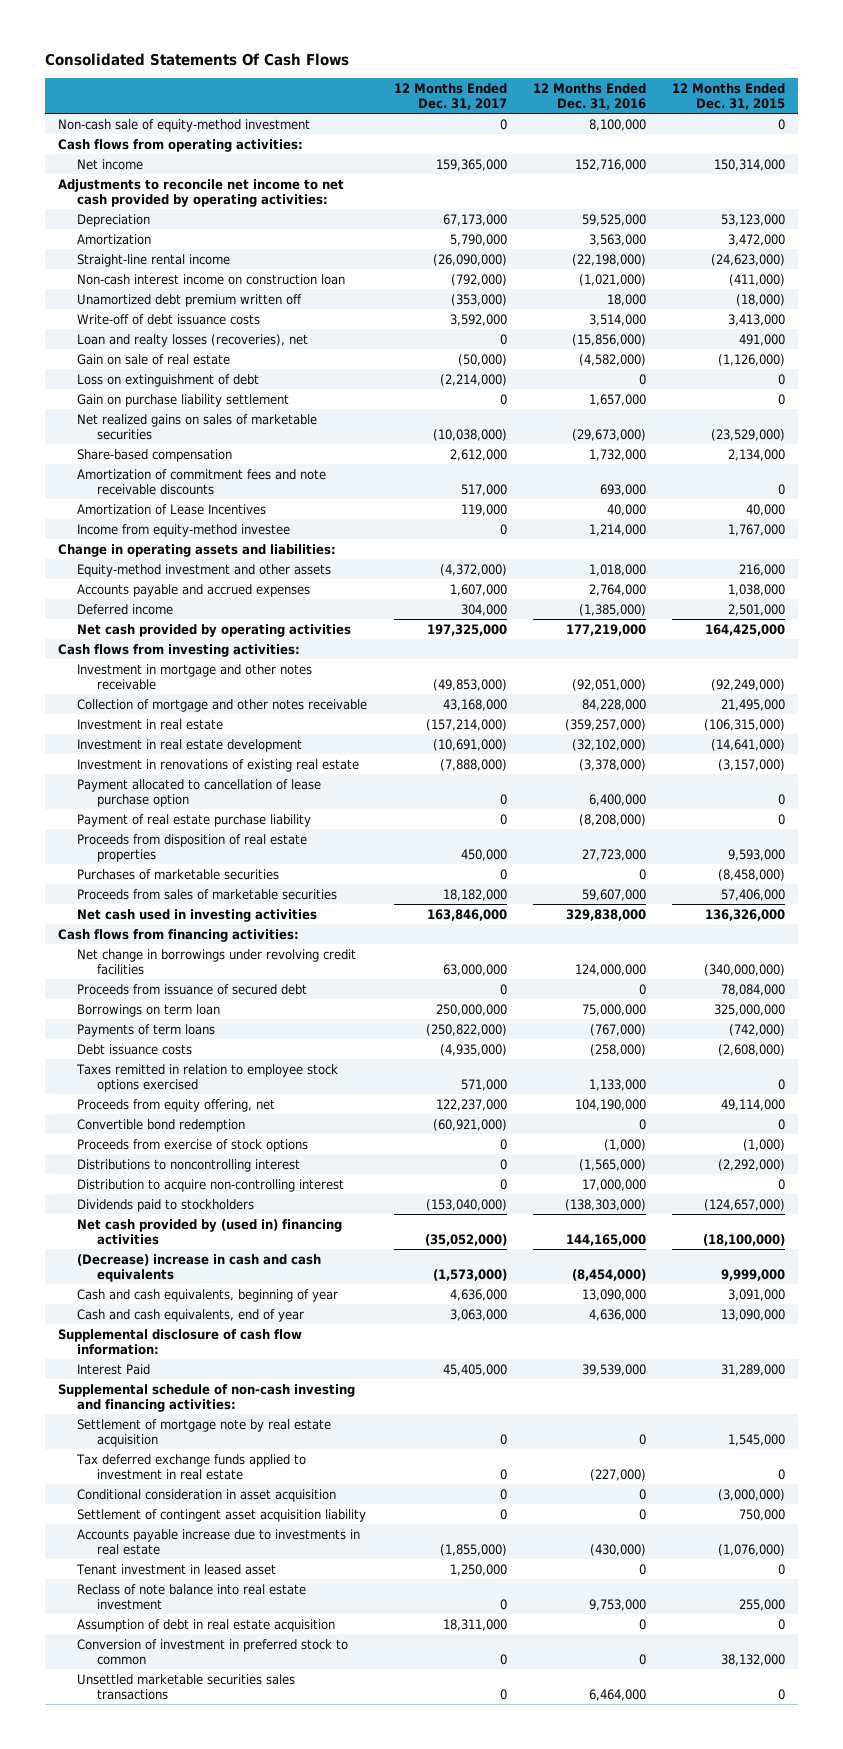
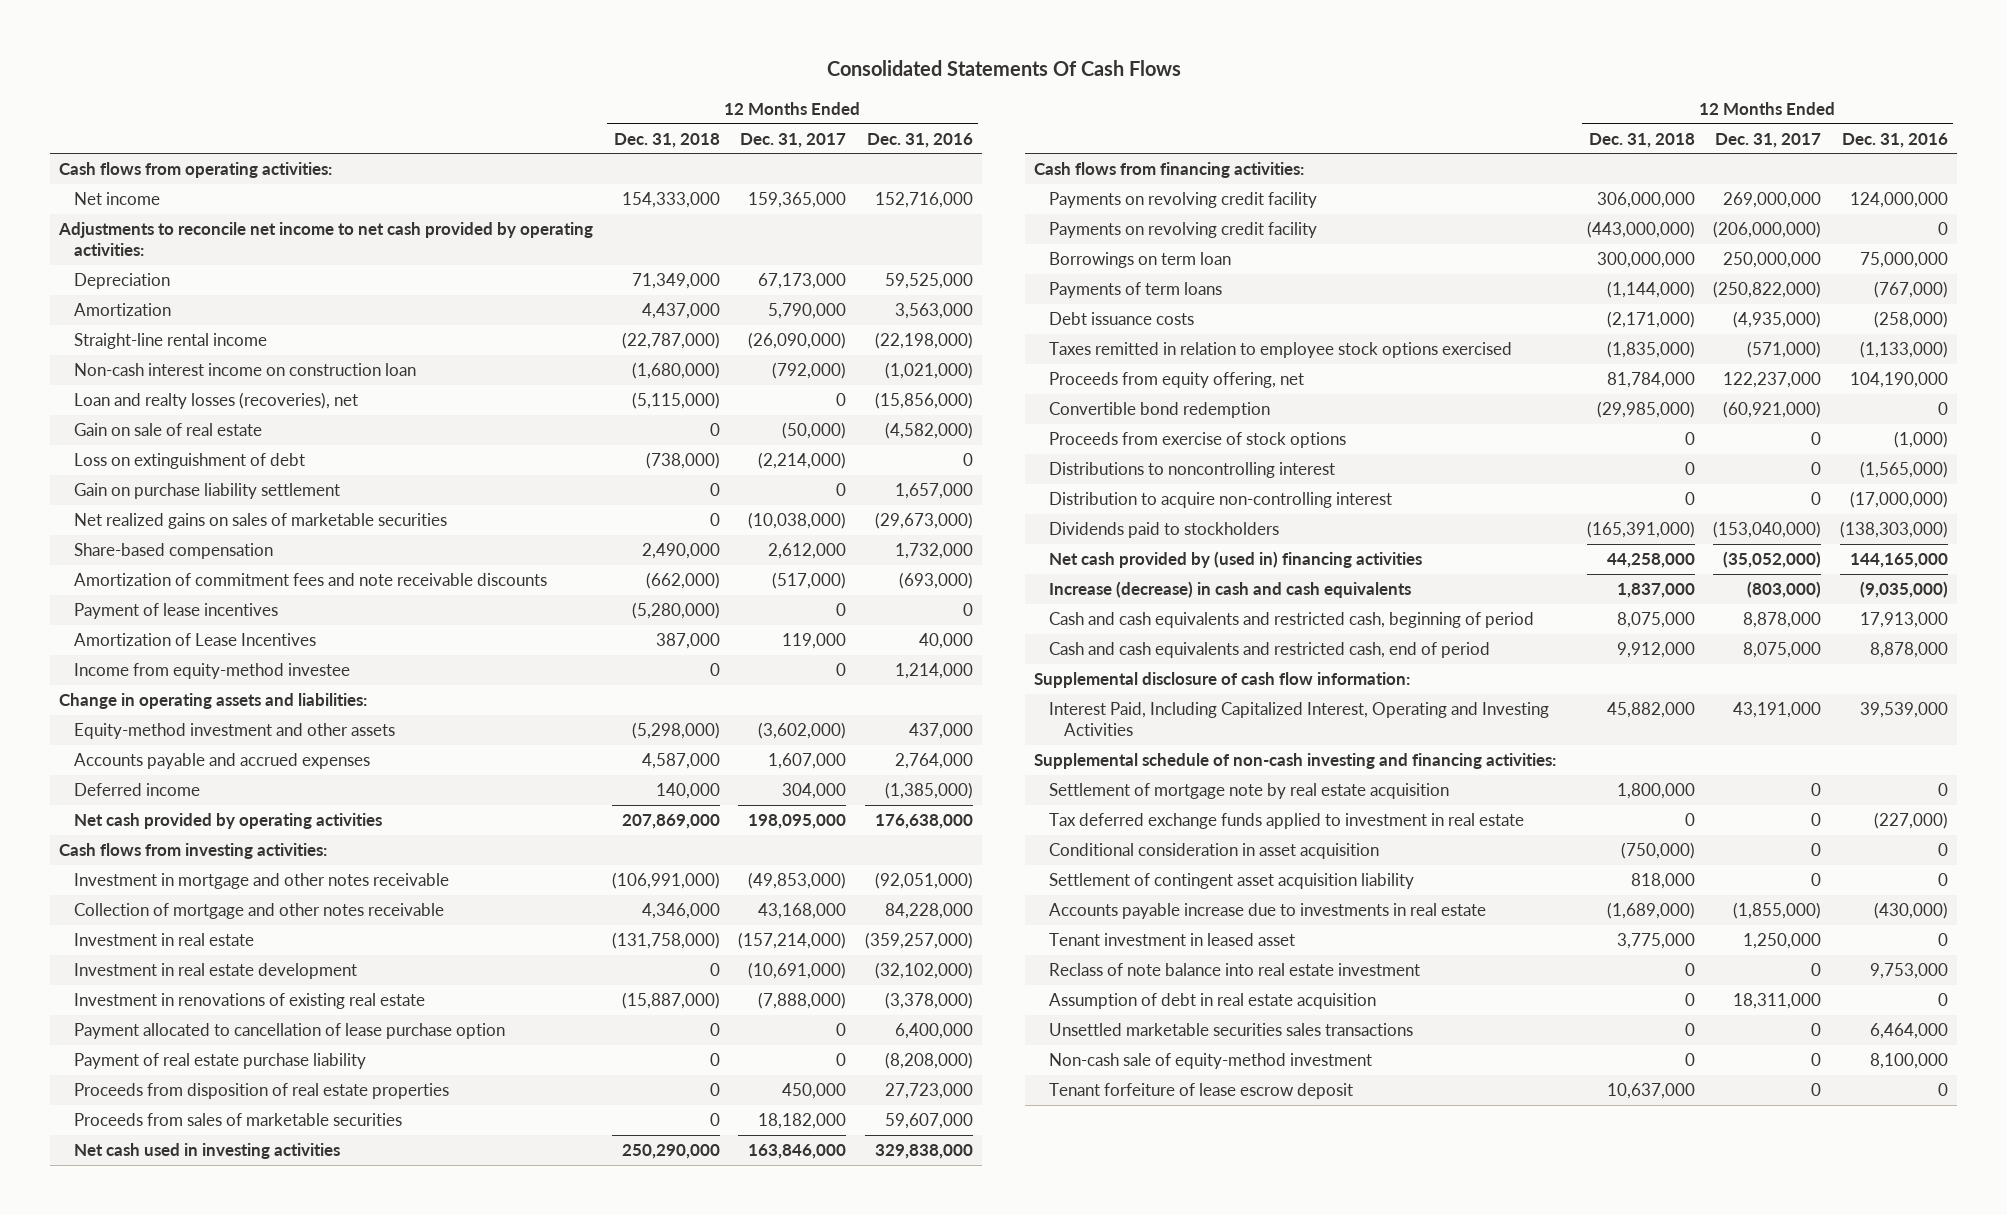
- | 12 Months Ended Dec. 31, 2017 | 12 Months Ended Dec. 31, 2016 | 12 Months Ended Dec. 31, 2015
+ | 12 Months Ended Dec. 31, 2018 | 12 Months Ended Dec. 31, 2017 | 12 Months Ended Dec. 31, 2016
- Unamortized debt premium written off | (353,000) | 18,000 | (18,000)
- Write-off of debt issuance costs | 3,592,000 | 3,514,000 | 3,413,000
- Amortization of commitment fees and note receivable discounts | 517,000 | 693,000 | 0
+ Amortization of commitment fees and note receivable discounts | (662,000) | (517,000) | (693,000)
+ Payment of lease incentives | (5,280,000) | 0 | 0
- Equity-method investment and other assets | (4,372,000) | 1,018,000 | 216,000
+ Equity-method investment and other assets | (5,298,000) | (3,602,000) | 437,000
- Net cash provided by operating activities | 197,325,000 | 177,219,000 | 164,425,000
+ Net cash provided by operating activities | 207,869,000 | 198,095,000 | 176,638,000
- Purchases of marketable securities | 0 | 0 | (8,458,000)
- Net change in borrowings under revolving credit facilities | 63,000,000 | 124,000,000 | (340,000,000)
- Proceeds from issuance of secured debt | 0 | 0 | 78,084,000
+ Payments on revolving credit facility | 306,000,000 | 269,000,000 | 124,000,000
+ Payments on revolving credit facility | (443,000,000) | (206,000,000) | 0
- Taxes remitted in relation to employee stock options exercised | 571,000 | 1,133,000 | 0
+ Taxes remitted in relation to employee stock options exercised | (1,835,000) | (571,000) | (1,133,000)
- Distribution to acquire non-controlling interest | 0 | 17,000,000 | 0
+ Distribution to acquire non-controlling interest | 0 | 0 | (17,000,000)
- (Decrease) increase in cash and cash equivalents | (1,573,000) | (8,454,000) | 9,999,000
- Cash and cash equivalents, beginning of year | 4,636,000 | 13,090,000 | 3,091,000
- Cash and cash equivalents, end of year | 3,063,000 | 4,636,000 | 13,090,000
+ Increase (decrease) in cash and cash equivalents | 1,837,000 | (803,000) | (9,035,000)
+ Cash and cash equivalents and restricted cash, beginning of period | 8,075,000 | 8,878,000 | 17,913,000
+ Cash and cash equivalents and restricted cash, end of period | 9,912,000 | 8,075,000 | 8,878,000
- Interest Paid | 45,405,000 | 39,539,000 | 31,289,000
+ Interest Paid, Including Capitalized Interest, Operating and Investing Activities | 45,882,000 | 43,191,000 | 39,539,000
- Conversion of investment in preferred stock to common | 0 | 0 | 38,132,000
moved down: Non-cash sale of equity-method investment | 0 | 0 | 8,100,000
+ Tenant forfeiture of lease escrow deposit | 10,637,000 | 0 | 0

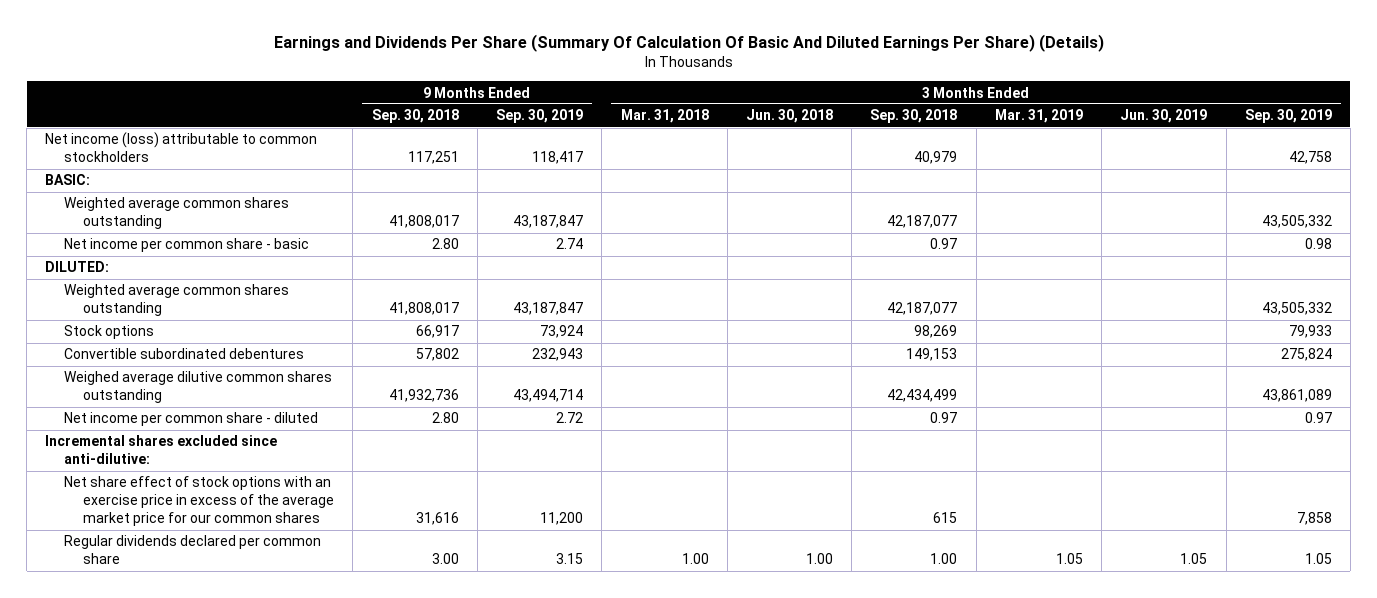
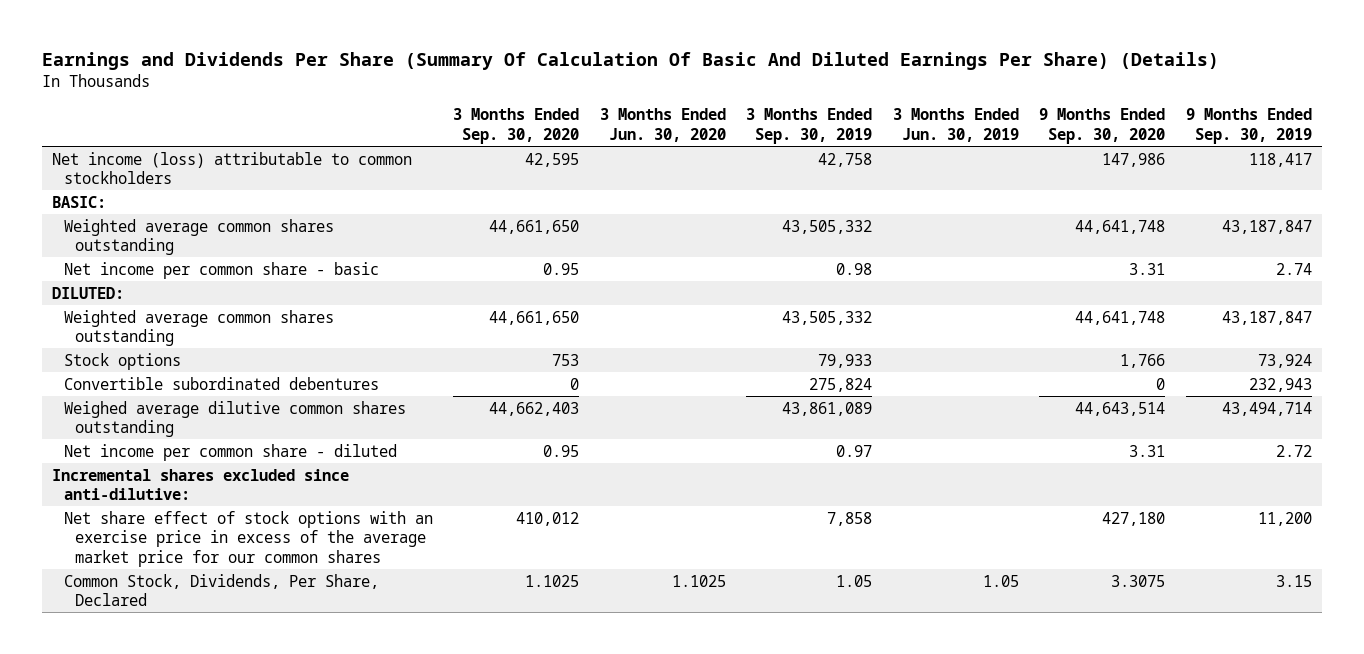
- | 9 Months Ended Sep. 30, 2018 | 9 Months Ended Sep. 30, 2019 | 3 Months Ended Mar. 31, 2018 | 3 Months Ended Jun. 30, 2018 | 3 Months Ended Sep. 30, 2018 | 3 Months Ended Mar. 31, 2019 | 3 Months Ended Jun. 30, 2019 | 3 Months Ended Sep. 30, 2019
+ | 3 Months Ended Sep. 30, 2020 | 3 Months Ended Jun. 30, 2020 | 3 Months Ended Sep. 30, 2019 | 3 Months Ended Jun. 30, 2019 | 9 Months Ended Sep. 30, 2020 | 9 Months Ended Sep. 30, 2019
- Regular dividends declared per common share | 3.00 | 3.15 | 1.00 | 1.00 | 1.00 | 1.05 | 1.05 | 1.05
+ Common Stock, Dividends, Per Share, Declared | 1.1025 | 1.1025 | 1.05 | 1.05 | 3.3075 | 3.15

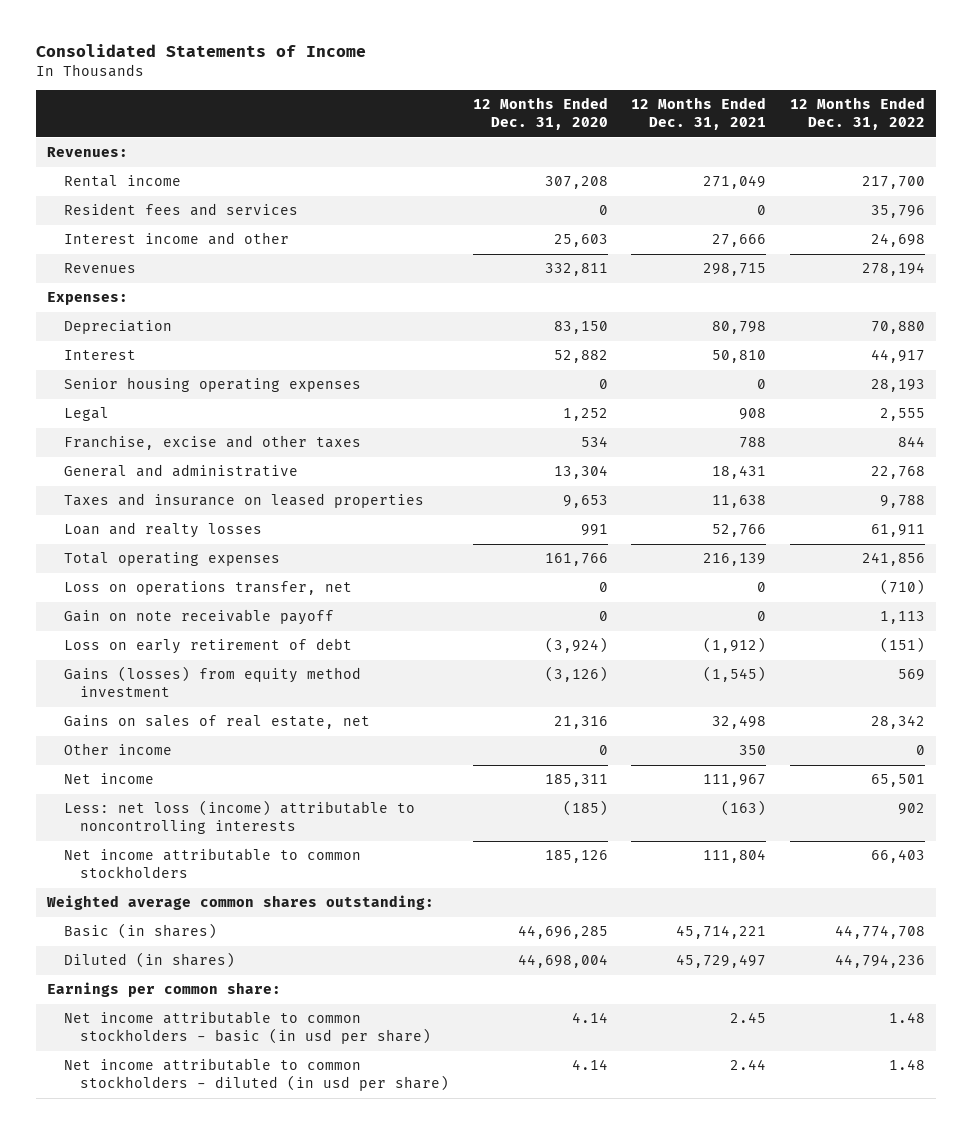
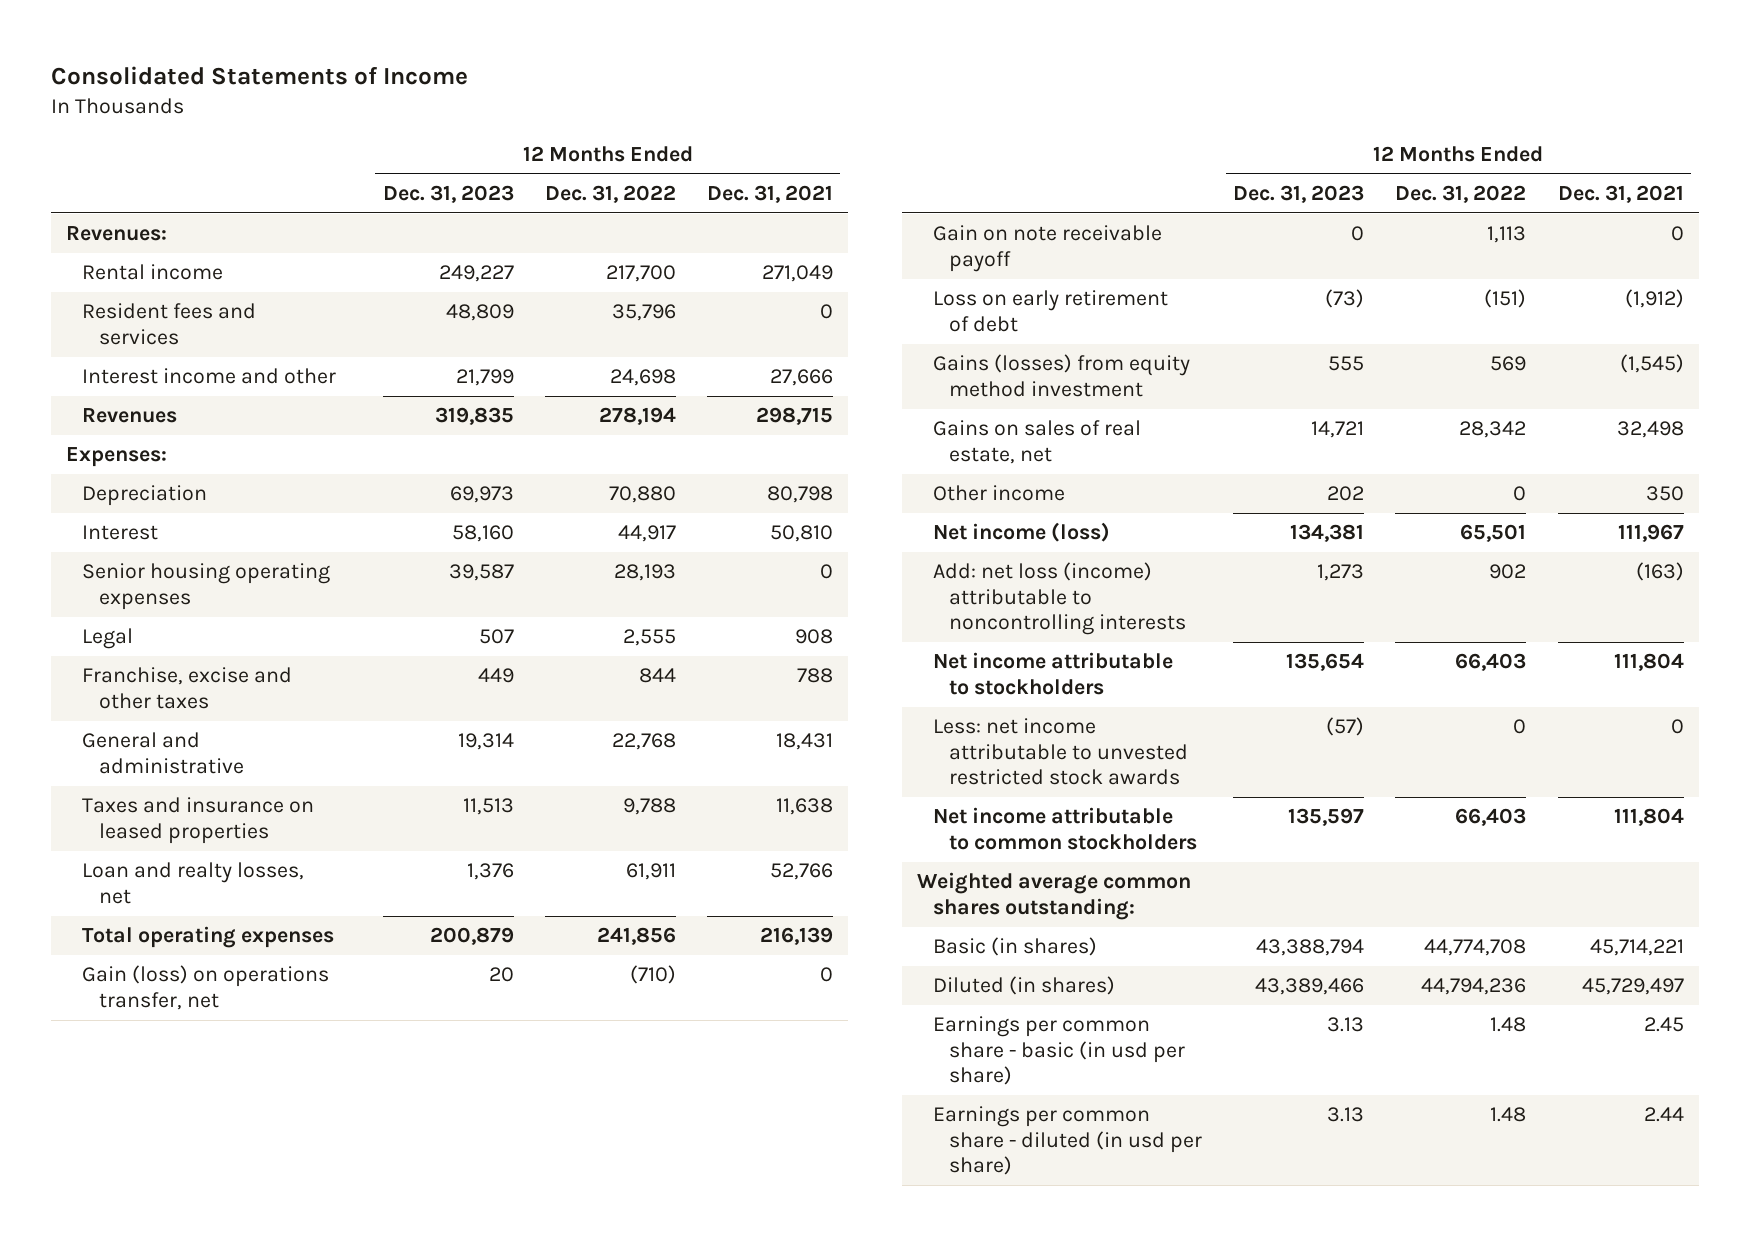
- | 12 Months Ended Dec. 31, 2020 | 12 Months Ended Dec. 31, 2021 | 12 Months Ended Dec. 31, 2022
+ | 12 Months Ended Dec. 31, 2023 | 12 Months Ended Dec. 31, 2022 | 12 Months Ended Dec. 31, 2021
- Loan and realty losses | 991 | 52,766 | 61,911
+ Loan and realty losses, net | 1,376 | 61,911 | 52,766
- Loss on operations transfer, net | 0 | 0 | (710)
+ Gain (loss) on operations transfer, net | 20 | (710) | 0
- Net income | 185,311 | 111,967 | 65,501
- Less: net loss (income) attributable to noncontrolling interests | (185) | (163) | 902
+ Net income (loss) | 134,381 | 65,501 | 111,967
+ Add: net loss (income) attributable to noncontrolling interests | 1,273 | 902 | (163)
+ Net income attributable to stockholders | 135,654 | 66,403 | 111,804
+ Less: net income attributable to unvested restricted stock awards | (57) | 0 | 0
- Earnings per common share:
- Net income attributable to common stockholders - basic (in usd per share) | 4.14 | 2.45 | 1.48
- Net income attributable to common stockholders - diluted (in usd per share) | 4.14 | 2.44 | 1.48
+ Earnings per common share - basic (in usd per share) | 3.13 | 1.48 | 2.45
+ Earnings per common share - diluted (in usd per share) | 3.13 | 1.48 | 2.44

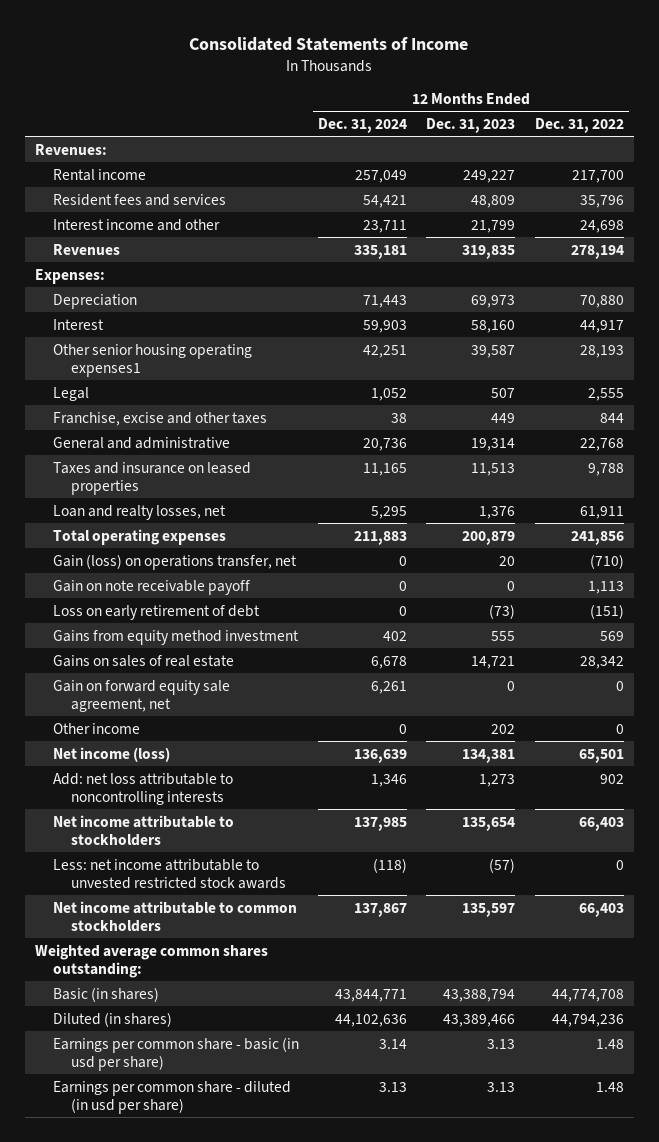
- | 12 Months Ended Dec. 31, 2023 | 12 Months Ended Dec. 31, 2022 | 12 Months Ended Dec. 31, 2021
+ | 12 Months Ended Dec. 31, 2024 | 12 Months Ended Dec. 31, 2023 | 12 Months Ended Dec. 31, 2022
- Senior housing operating expenses | 39,587 | 28,193 | 0
+ Other senior housing operating expenses1 | 42,251 | 39,587 | 28,193
- Gains (losses) from equity method investment | 555 | 569 | (1,545)
- Gains on sales of real estate, net | 14,721 | 28,342 | 32,498
+ Gains from equity method investment | 402 | 555 | 569
+ Gains on sales of real estate | 6,678 | 14,721 | 28,342
+ Gain on forward equity sale agreement, net | 6,261 | 0 | 0
- Add: net loss (income) attributable to noncontrolling interests | 1,273 | 902 | (163)
+ Add: net loss attributable to noncontrolling interests | 1,346 | 1,273 | 902

